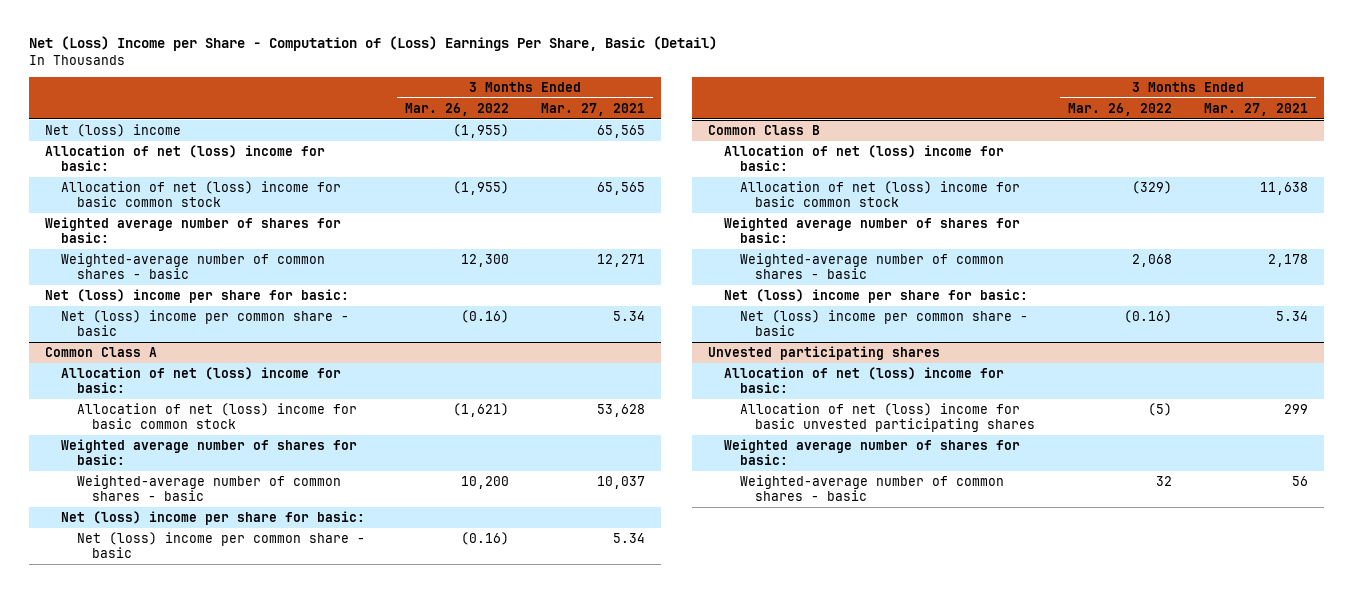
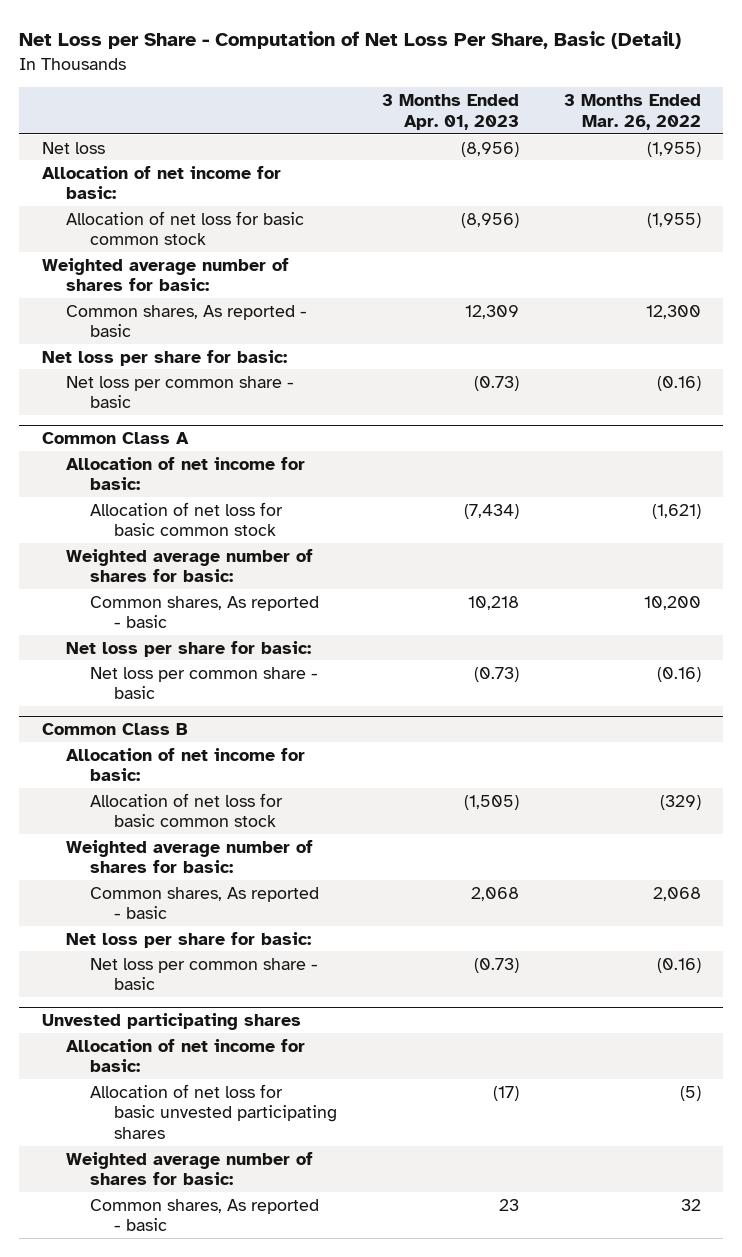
- Net (Loss) Income per Share - Computation of (Loss) Earnings Per Share, Basic (Detail)
+ Net Loss per Share - Computation of Net Loss Per Share, Basic (Detail)
- | 3 Months Ended Mar. 26, 2022 | 3 Months Ended Mar. 27, 2021
+ | 3 Months Ended Apr. 01, 2023 | 3 Months Ended Mar. 26, 2022
- Net (loss) income | (1,955) | 65,565
- Allocation of net (loss) income for basic:
- Allocation of net (loss) income for basic common stock | (1,955) | 65,565
+ Net loss | (8,956) | (1,955)
+ Allocation of net income for basic:
+ Allocation of net loss for basic common stock | (8,956) | (1,955)
- Weighted-average number of common shares - basic | 12,300 | 12,271
- Net (loss) income per share for basic:
- Net (loss) income per common share - basic | (0.16) | 5.34
+ Common shares, As reported - basic | 12,309 | 12,300
+ Net loss per share for basic:
+ Net loss per common share - basic | (0.73) | (0.16)
@ Common Class A
- Allocation of net (loss) income for basic:
- Allocation of net (loss) income for basic common stock | (1,621) | 53,628
+ Allocation of net income for basic:
+ Allocation of net loss for basic common stock | (7,434) | (1,621)
- Weighted-average number of common shares - basic | 10,200 | 10,037
- Net (loss) income per share for basic:
- Net (loss) income per common share - basic | (0.16) | 5.34
+ Common shares, As reported - basic | 10,218 | 10,200
+ Net loss per share for basic:
+ Net loss per common share - basic | (0.73) | (0.16)
@ Common Class B
- Allocation of net (loss) income for basic:
- Allocation of net (loss) income for basic common stock | (329) | 11,638
+ Allocation of net income for basic:
+ Allocation of net loss for basic common stock | (1,505) | (329)
- Weighted-average number of common shares - basic | 2,068 | 2,178
- Net (loss) income per share for basic:
- Net (loss) income per common share - basic | (0.16) | 5.34
+ Common shares, As reported - basic | 2,068 | 2,068
+ Net loss per share for basic:
+ Net loss per common share - basic | (0.73) | (0.16)
@ Unvested participating shares
- Allocation of net (loss) income for basic:
- Allocation of net (loss) income for basic unvested participating shares | (5) | 299
+ Allocation of net income for basic:
+ Allocation of net loss for basic unvested participating shares | (17) | (5)
- Weighted-average number of common shares - basic | 32 | 56
+ Common shares, As reported - basic | 23 | 32

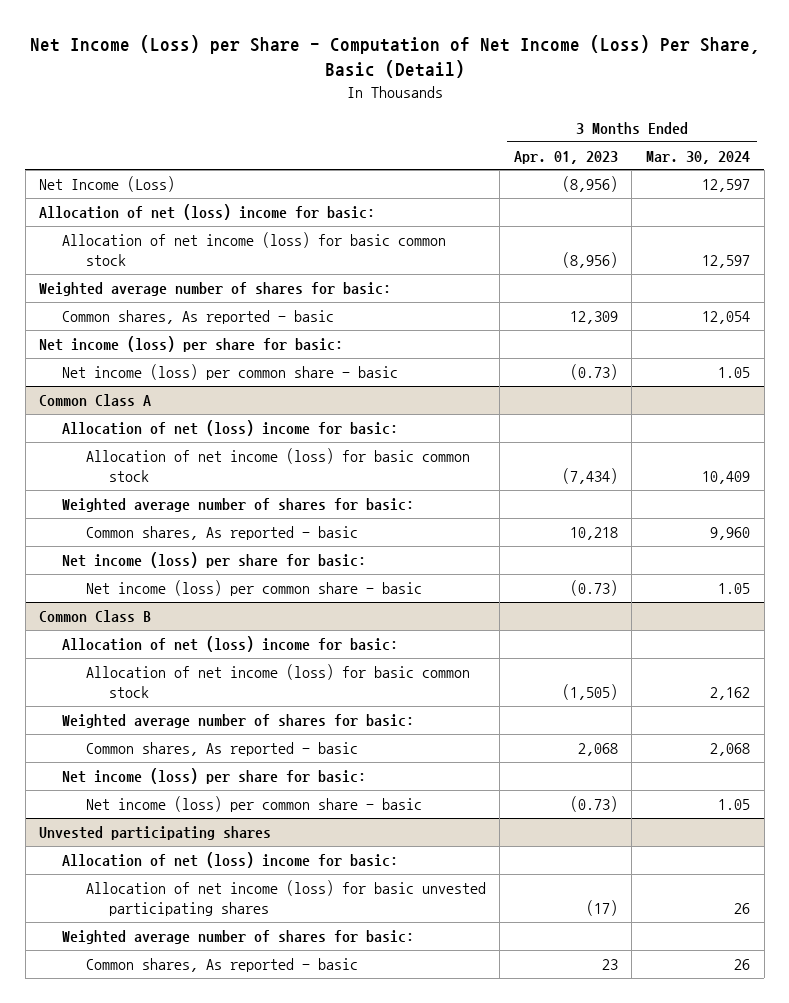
- Net Loss per Share - Computation of Net Loss Per Share, Basic (Detail)
+ Net Income (Loss) per Share - Computation of Net Income (Loss) Per Share, Basic (Detail)
- | 3 Months Ended Apr. 01, 2023 | 3 Months Ended Mar. 26, 2022
+ | 3 Months Ended Apr. 01, 2023 | 3 Months Ended Mar. 30, 2024
- Net loss | (8,956) | (1,955)
- Allocation of net income for basic:
- Allocation of net loss for basic common stock | (8,956) | (1,955)
+ Net Income (Loss) | (8,956) | 12,597
+ Allocation of net (loss) income for basic:
+ Allocation of net income (loss) for basic common stock | (8,956) | 12,597
- Net loss per share for basic:
- Net loss per common share - basic | (0.73) | (0.16)
+ Net income (loss) per share for basic:
+ Net income (loss) per common share - basic | (0.73) | 1.05
@ Common Class A
- Allocation of net income for basic:
- Allocation of net loss for basic common stock | (7,434) | (1,621)
+ Allocation of net (loss) income for basic:
+ Allocation of net income (loss) for basic common stock | (7,434) | 10,409
- Net loss per share for basic:
- Net loss per common share - basic | (0.73) | (0.16)
+ Net income (loss) per share for basic:
+ Net income (loss) per common share - basic | (0.73) | 1.05
@ Common Class B
- Allocation of net income for basic:
- Allocation of net loss for basic common stock | (1,505) | (329)
+ Allocation of net (loss) income for basic:
+ Allocation of net income (loss) for basic common stock | (1,505) | 2,162
- Net loss per share for basic:
- Net loss per common share - basic | (0.73) | (0.16)
+ Net income (loss) per share for basic:
+ Net income (loss) per common share - basic | (0.73) | 1.05
@ Unvested participating shares
- Allocation of net income for basic:
- Allocation of net loss for basic unvested participating shares | (17) | (5)
+ Allocation of net (loss) income for basic:
+ Allocation of net income (loss) for basic unvested participating shares | (17) | 26

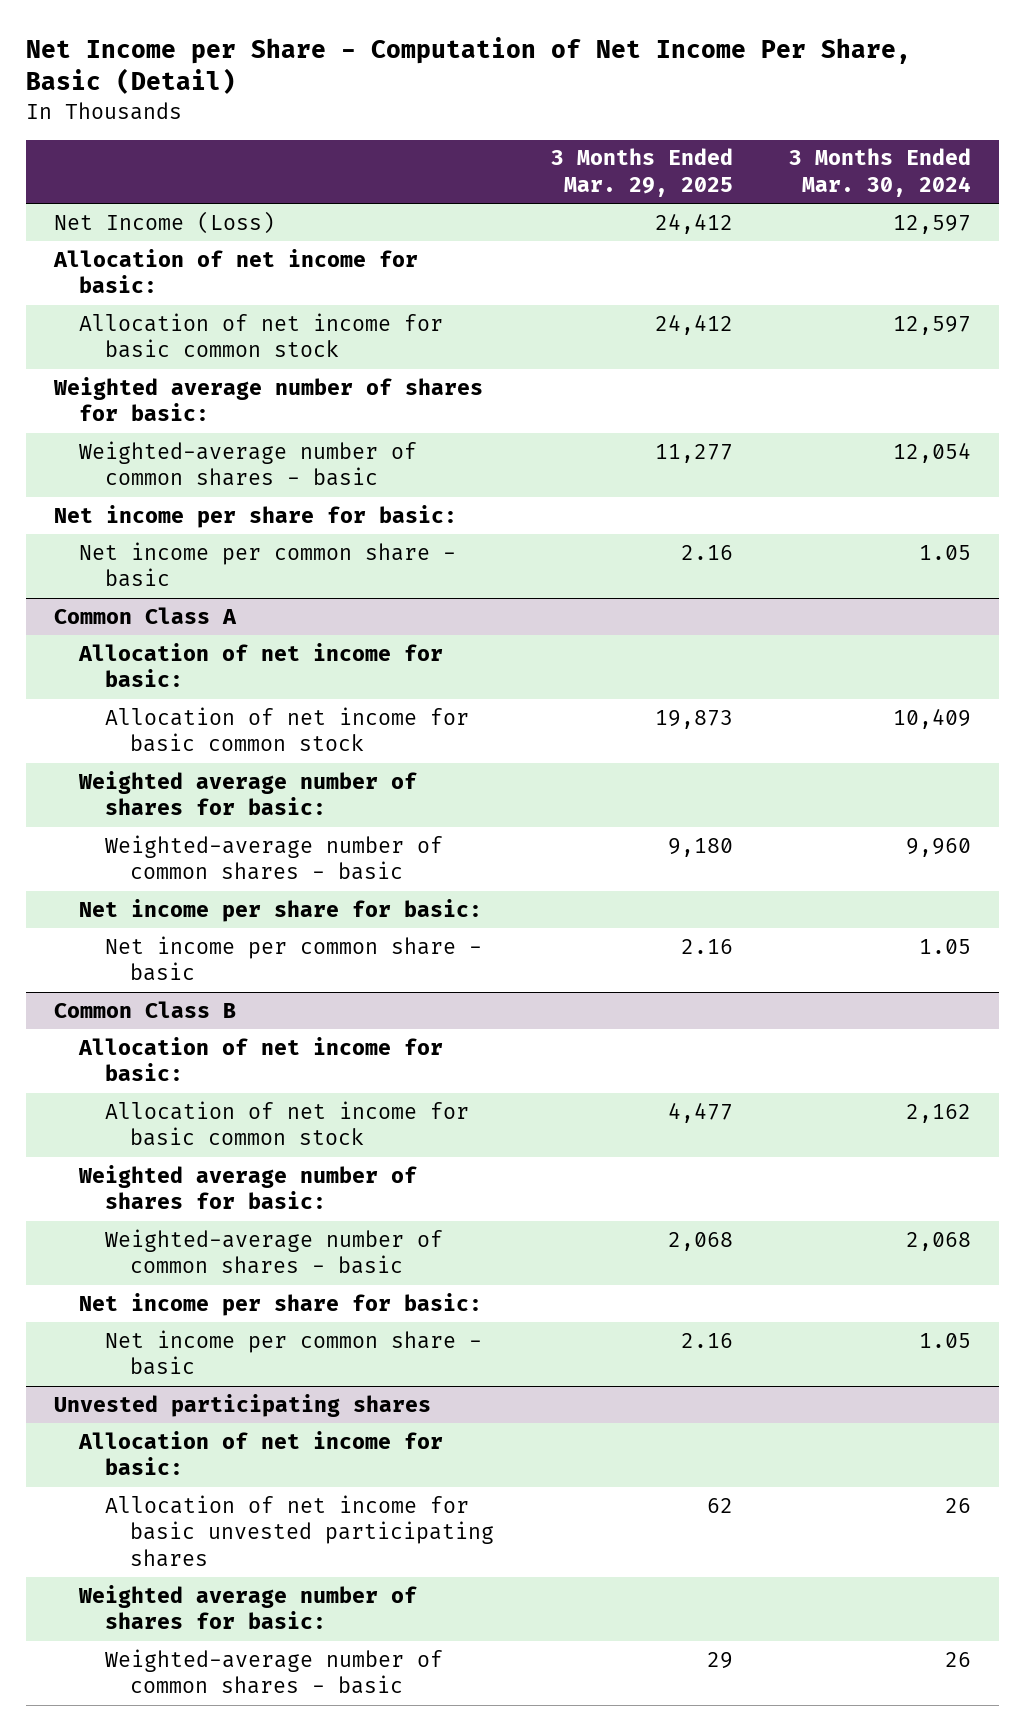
- Net Income (Loss) per Share - Computation of Net Income (Loss) Per Share, Basic (Detail)
+ Net Income per Share - Computation of Net Income Per Share, Basic (Detail)
- | 3 Months Ended Apr. 01, 2023 | 3 Months Ended Mar. 30, 2024
+ | 3 Months Ended Mar. 29, 2025 | 3 Months Ended Mar. 30, 2024
- Allocation of net (loss) income for basic:
- Allocation of net income (loss) for basic common stock | (8,956) | 12,597
+ Allocation of net income for basic:
+ Allocation of net income for basic common stock | 24,412 | 12,597
- Common shares, As reported - basic | 12,309 | 12,054
- Net income (loss) per share for basic:
- Net income (loss) per common share - basic | (0.73) | 1.05
+ Weighted-average number of common shares - basic | 11,277 | 12,054
+ Net income per share for basic:
+ Net income per common share - basic | 2.16 | 1.05
@ Common Class A
- Allocation of net (loss) income for basic:
- Allocation of net income (loss) for basic common stock | (7,434) | 10,409
+ Allocation of net income for basic:
+ Allocation of net income for basic common stock | 19,873 | 10,409
- Common shares, As reported - basic | 10,218 | 9,960
- Net income (loss) per share for basic:
- Net income (loss) per common share - basic | (0.73) | 1.05
+ Weighted-average number of common shares - basic | 9,180 | 9,960
+ Net income per share for basic:
+ Net income per common share - basic | 2.16 | 1.05
@ Common Class B
- Allocation of net (loss) income for basic:
- Allocation of net income (loss) for basic common stock | (1,505) | 2,162
+ Allocation of net income for basic:
+ Allocation of net income for basic common stock | 4,477 | 2,162
- Common shares, As reported - basic | 2,068 | 2,068
- Net income (loss) per share for basic:
- Net income (loss) per common share - basic | (0.73) | 1.05
+ Weighted-average number of common shares - basic | 2,068 | 2,068
+ Net income per share for basic:
+ Net income per common share - basic | 2.16 | 1.05
@ Unvested participating shares
- Allocation of net (loss) income for basic:
- Allocation of net income (loss) for basic unvested participating shares | (17) | 26
+ Allocation of net income for basic:
+ Allocation of net income for basic unvested participating shares | 62 | 26
- Common shares, As reported - basic | 23 | 26
+ Weighted-average number of common shares - basic | 29 | 26

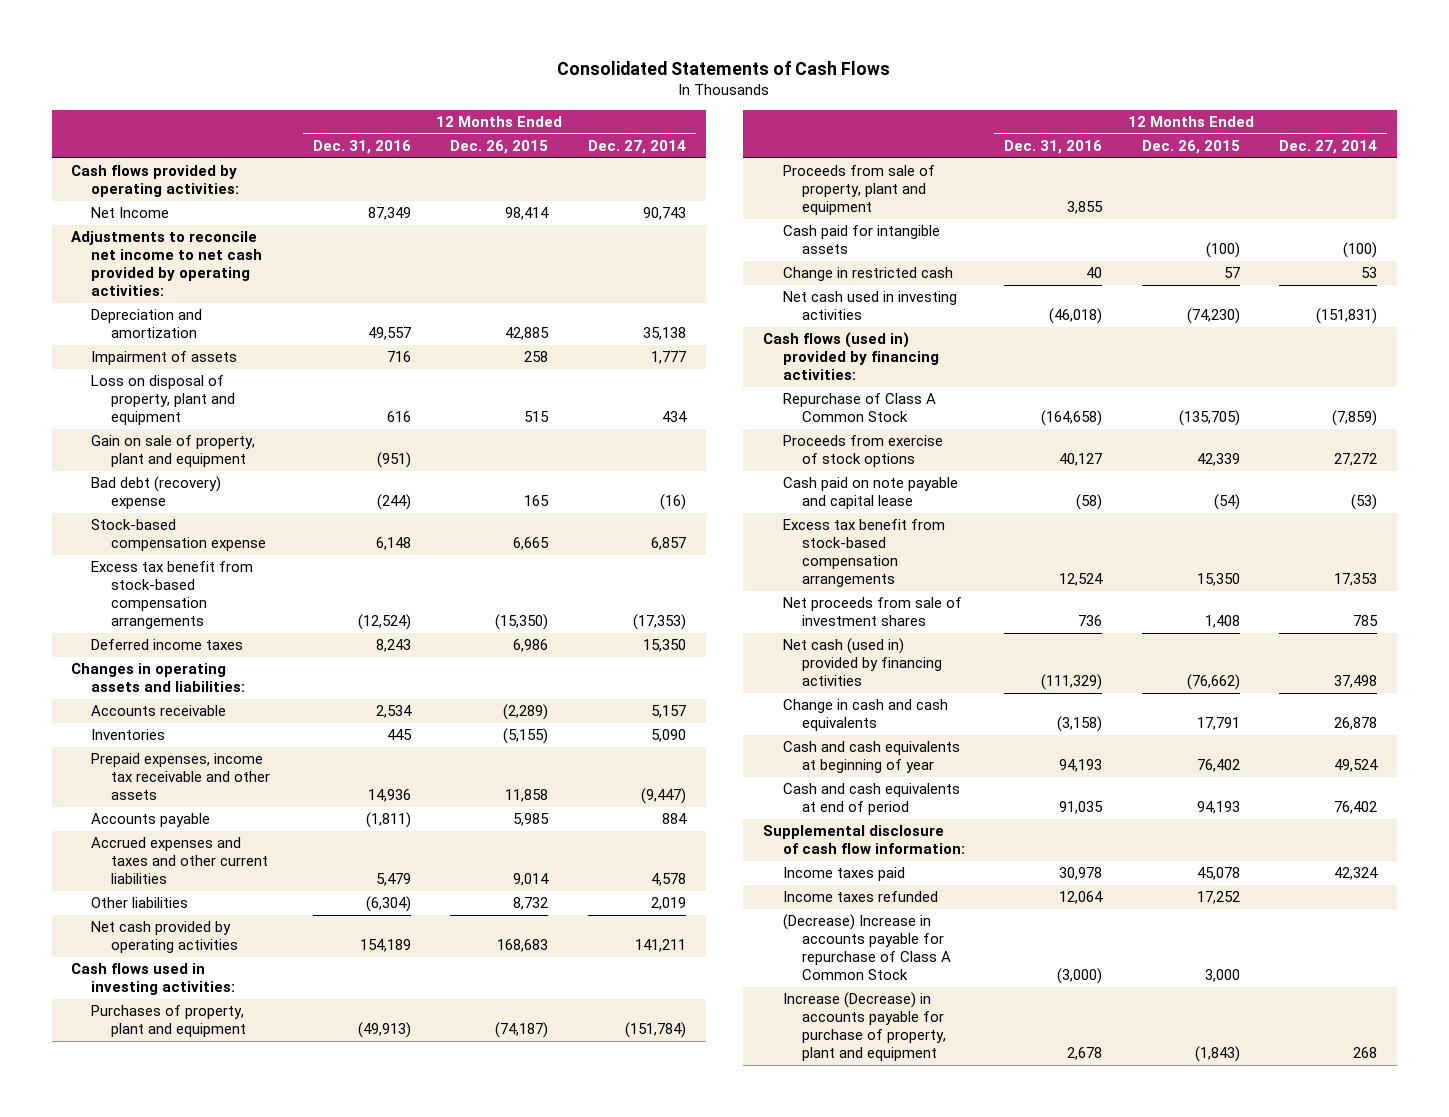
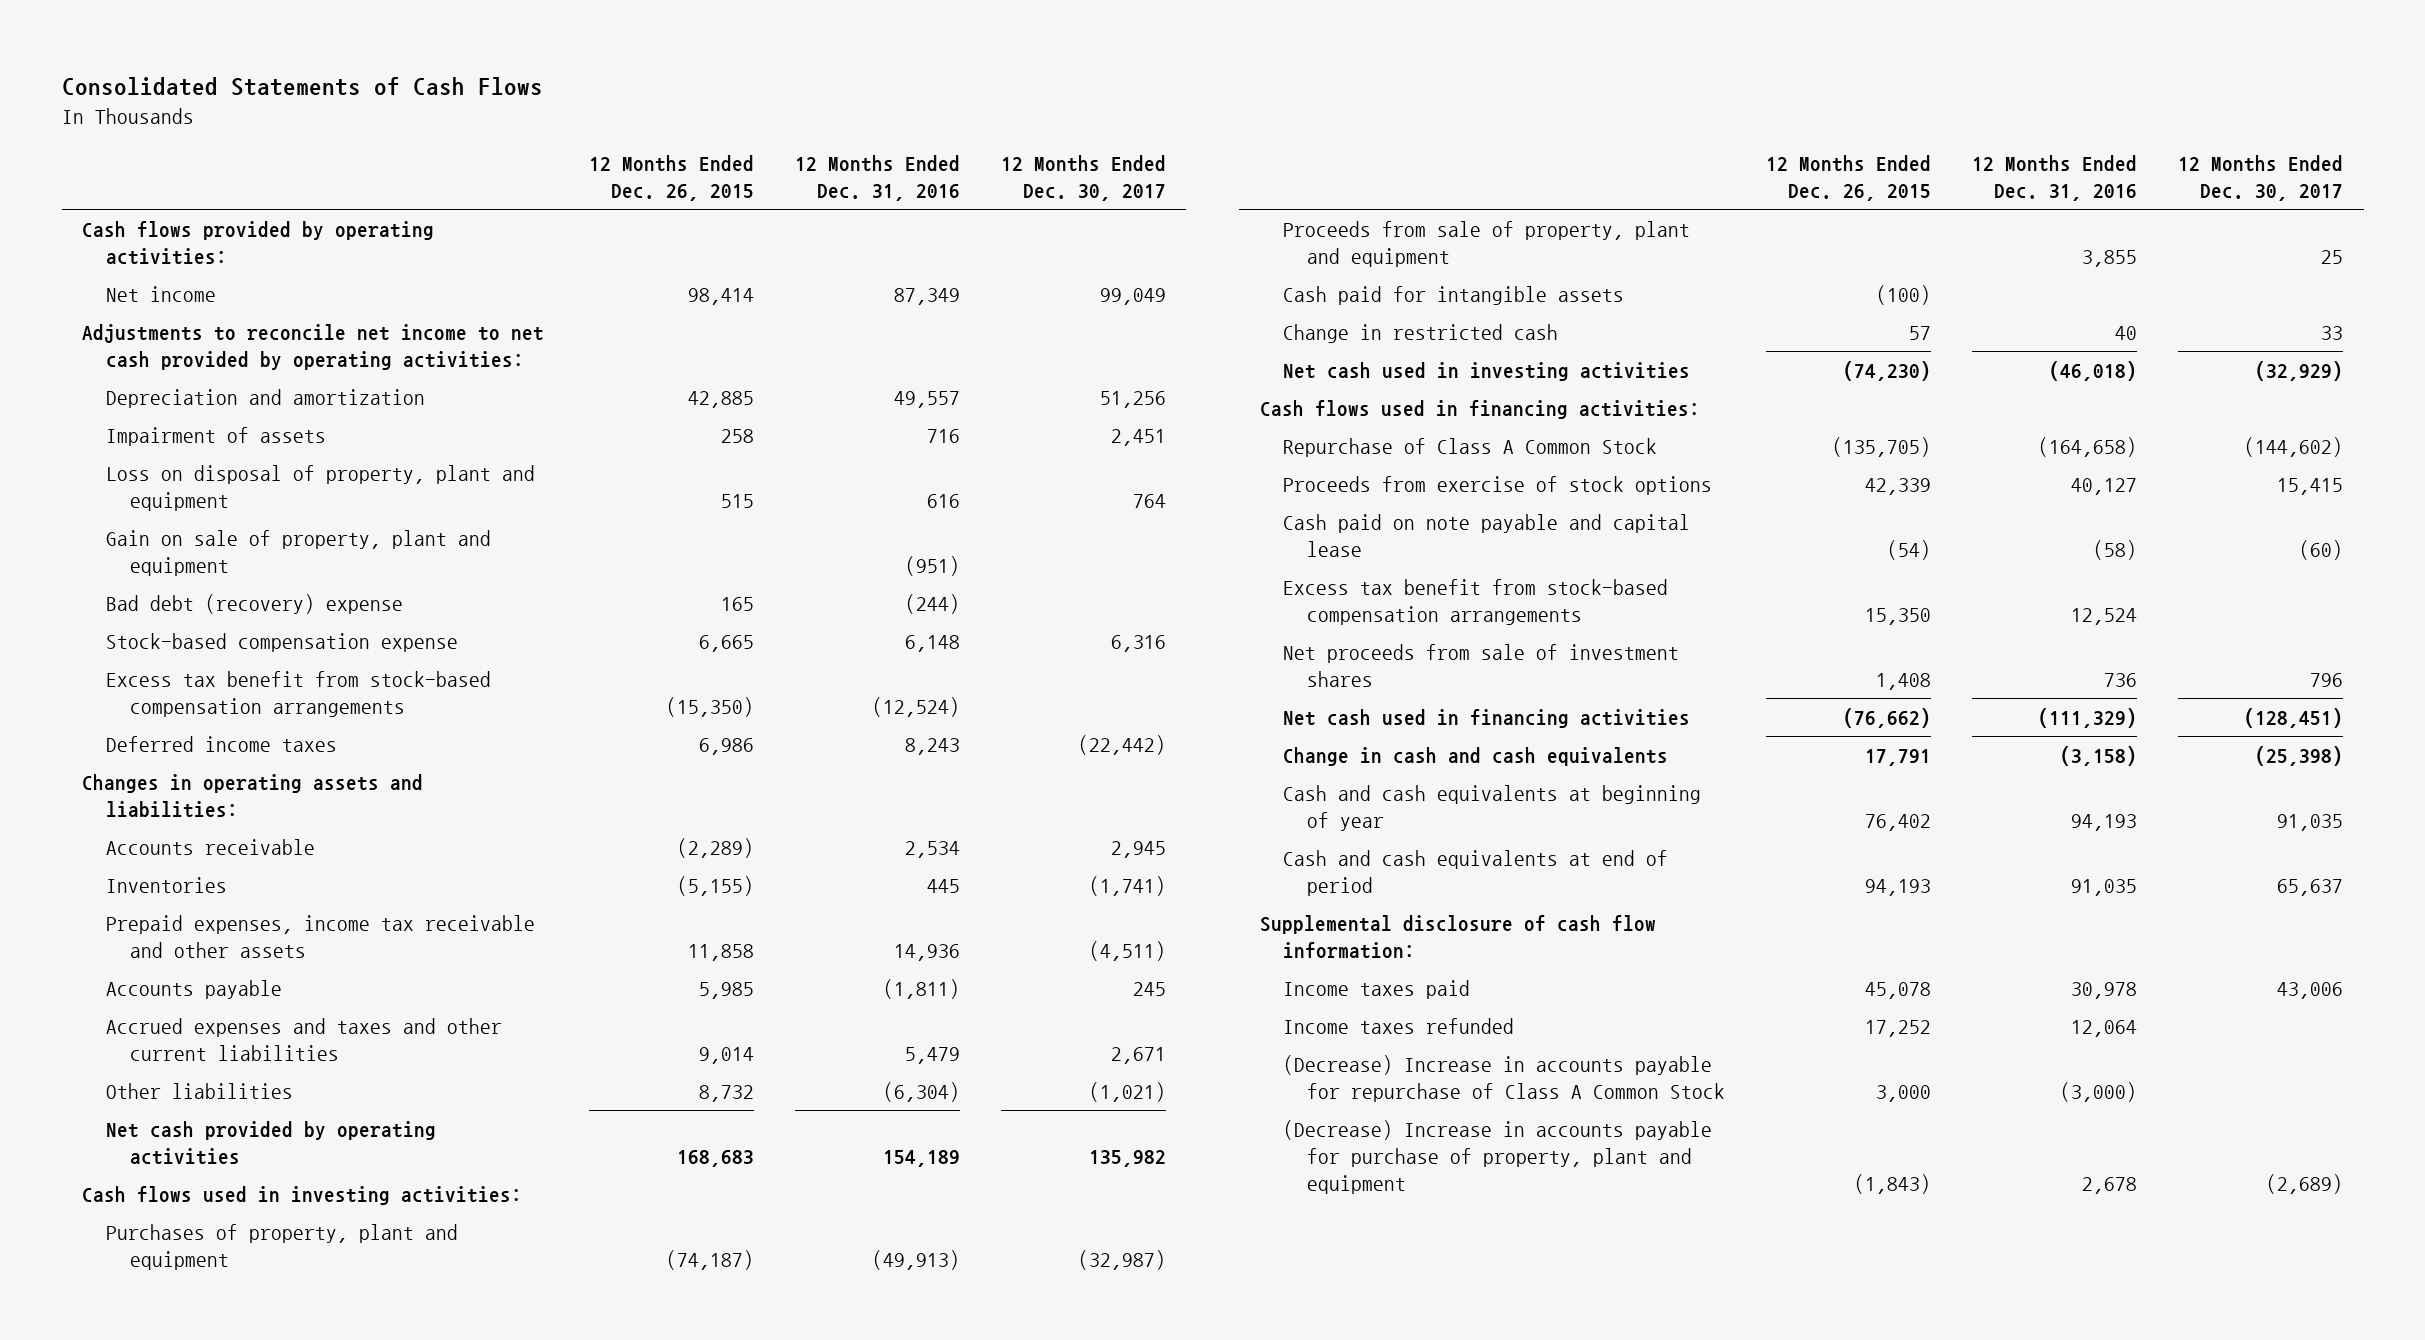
- | 12 Months Ended Dec. 31, 2016 | 12 Months Ended Dec. 26, 2015 | 12 Months Ended Dec. 27, 2014
+ | 12 Months Ended Dec. 26, 2015 | 12 Months Ended Dec. 31, 2016 | 12 Months Ended Dec. 30, 2017
- Net Income | 87,349 | 98,414 | 90,743
+ Net income | 98,414 | 87,349 | 99,049
- Cash flows (used in) provided by financing activities:
+ Cash flows used in financing activities:
- Net cash (used in) provided by financing activities | (111,329) | (76,662) | 37,498
+ Net cash used in financing activities | (76,662) | (111,329) | (128,451)
- Increase (Decrease) in accounts payable for purchase of property, plant and equipment | 2,678 | (1,843) | 268
+ (Decrease) Increase in accounts payable for purchase of property, plant and equipment | (1,843) | 2,678 | (2,689)

